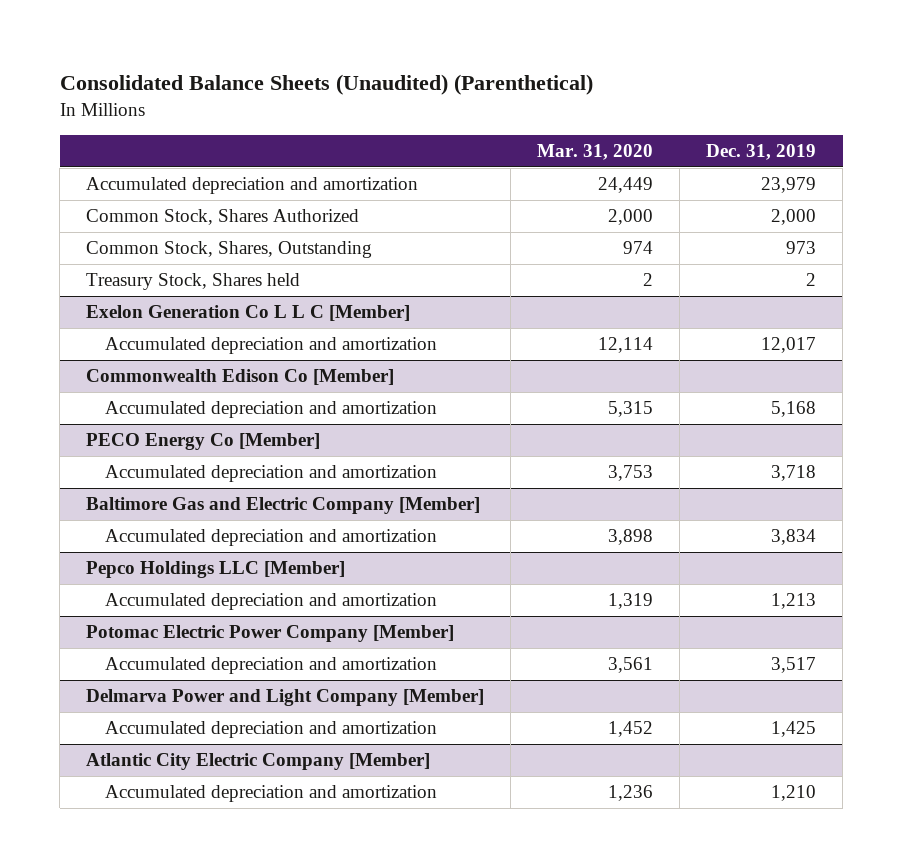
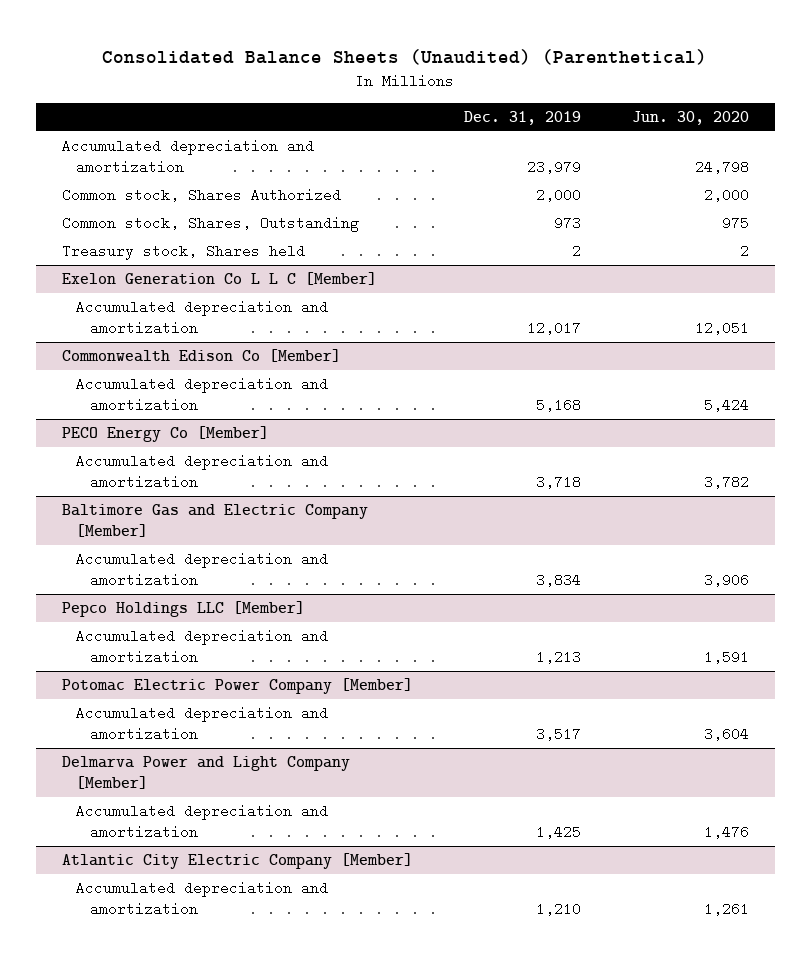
- | Mar. 31, 2020 | Dec. 31, 2019
+ | Dec. 31, 2019 | Jun. 30, 2020
- Common Stock, Shares Authorized | 2,000 | 2,000
- Common Stock, Shares, Outstanding | 974 | 973
- Treasury Stock, Shares held | 2 | 2
+ Common stock, Shares Authorized | 2,000 | 2,000
+ Common stock, Shares, Outstanding | 973 | 975
+ Treasury stock, Shares held | 2 | 2

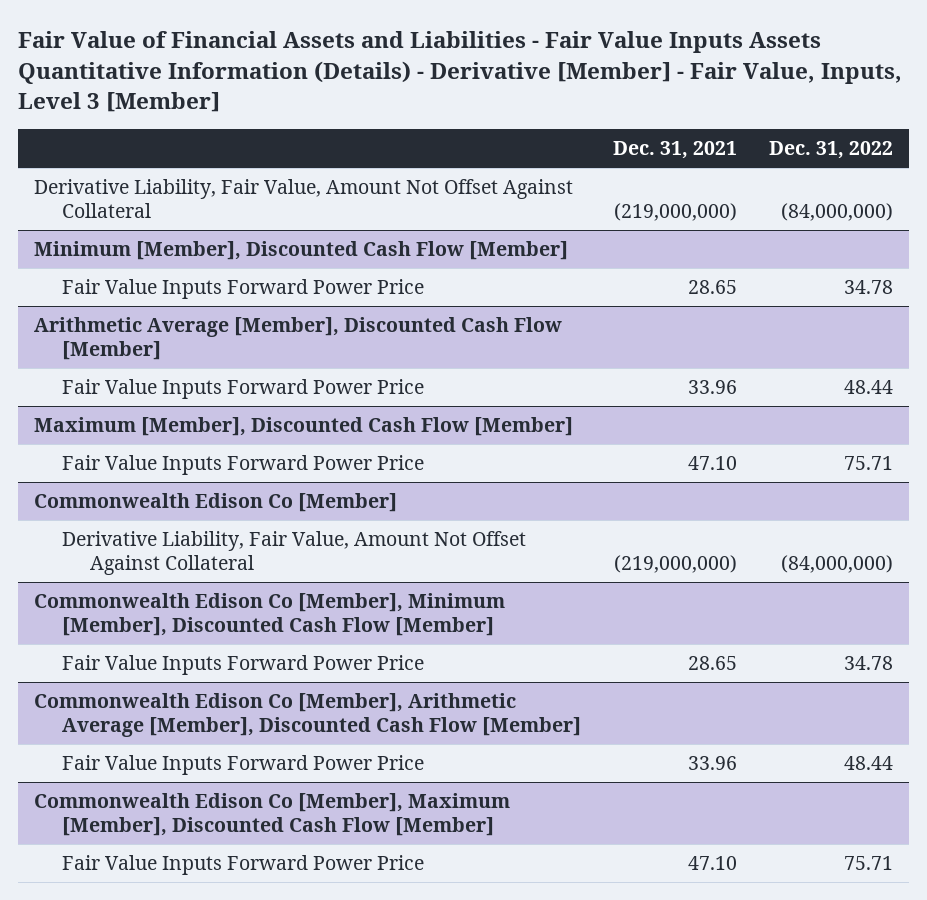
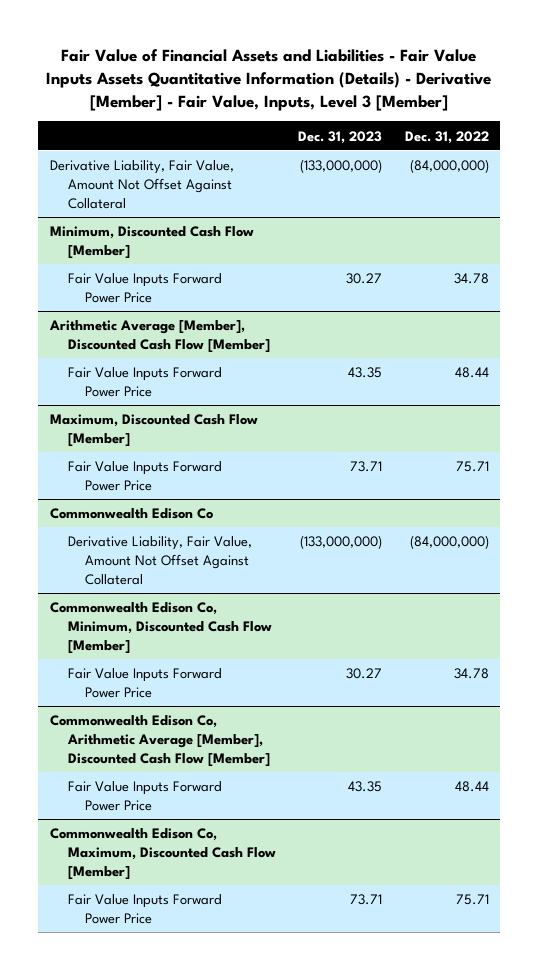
- | Dec. 31, 2021 | Dec. 31, 2022
+ | Dec. 31, 2023 | Dec. 31, 2022
- Minimum [Member], Discounted Cash Flow [Member]
+ Minimum, Discounted Cash Flow [Member]
- Maximum [Member], Discounted Cash Flow [Member]
+ Maximum, Discounted Cash Flow [Member]
- Commonwealth Edison Co [Member]
+ Commonwealth Edison Co
- Commonwealth Edison Co [Member], Minimum [Member], Discounted Cash Flow [Member]
+ Commonwealth Edison Co, Minimum, Discounted Cash Flow [Member]
- Commonwealth Edison Co [Member], Arithmetic Average [Member], Discounted Cash Flow [Member]
+ Commonwealth Edison Co, Arithmetic Average [Member], Discounted Cash Flow [Member]
- Commonwealth Edison Co [Member], Maximum [Member], Discounted Cash Flow [Member]
+ Commonwealth Edison Co, Maximum, Discounted Cash Flow [Member]

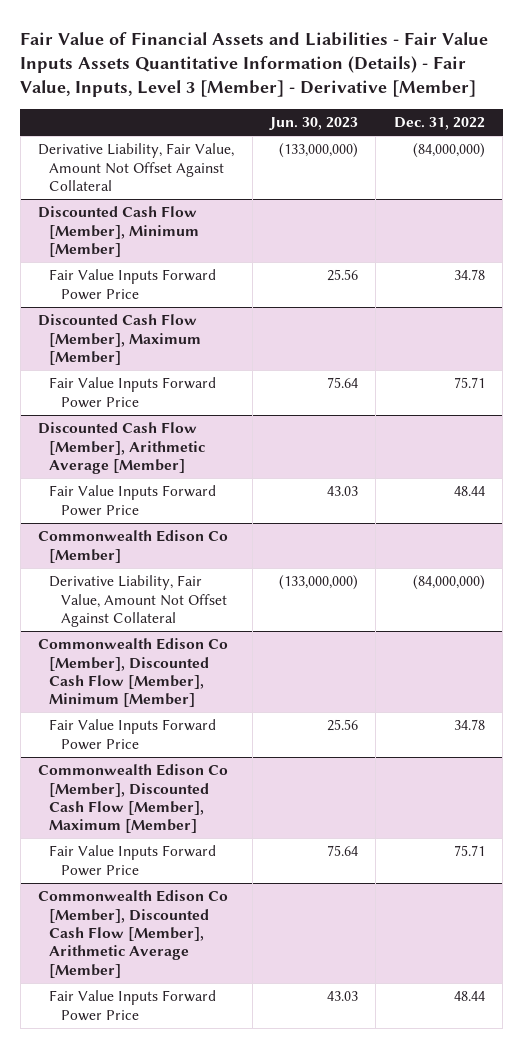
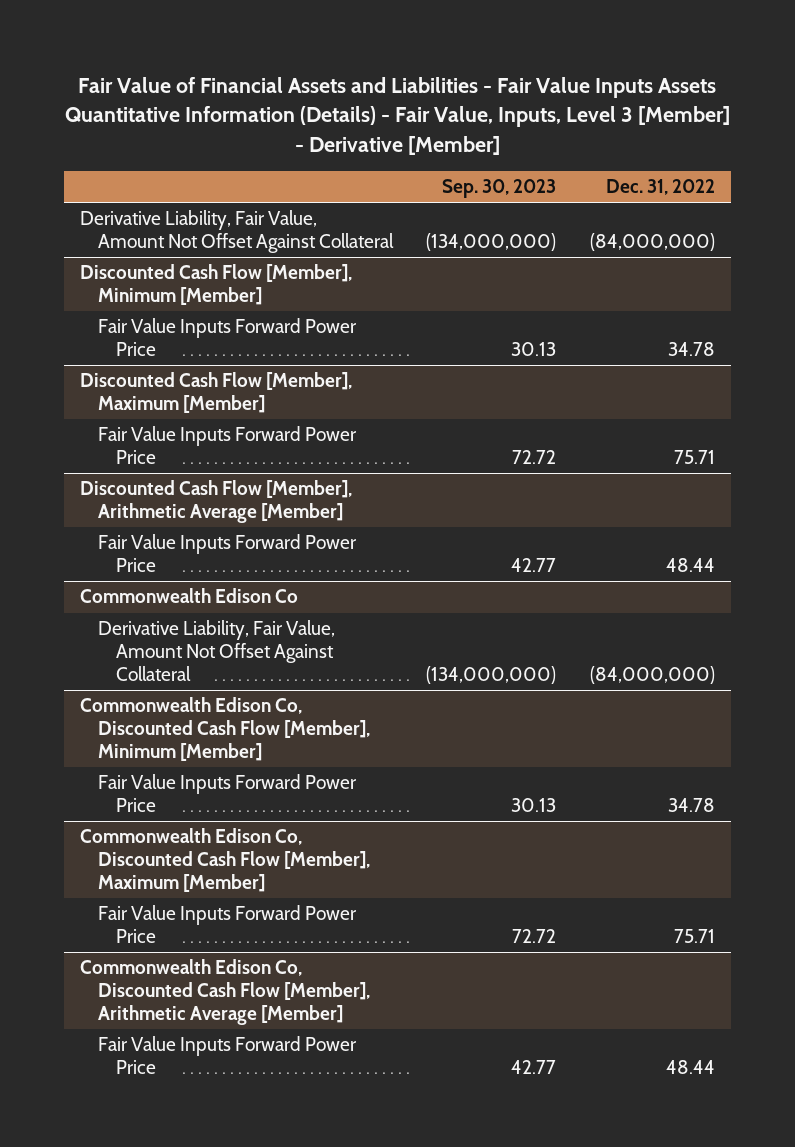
- | Jun. 30, 2023 | Dec. 31, 2022
+ | Sep. 30, 2023 | Dec. 31, 2022
- Commonwealth Edison Co [Member]
+ Commonwealth Edison Co
- Commonwealth Edison Co [Member], Discounted Cash Flow [Member], Minimum [Member]
+ Commonwealth Edison Co, Discounted Cash Flow [Member], Minimum [Member]
- Commonwealth Edison Co [Member], Discounted Cash Flow [Member], Maximum [Member]
+ Commonwealth Edison Co, Discounted Cash Flow [Member], Maximum [Member]
- Commonwealth Edison Co [Member], Discounted Cash Flow [Member], Arithmetic Average [Member]
+ Commonwealth Edison Co, Discounted Cash Flow [Member], Arithmetic Average [Member]

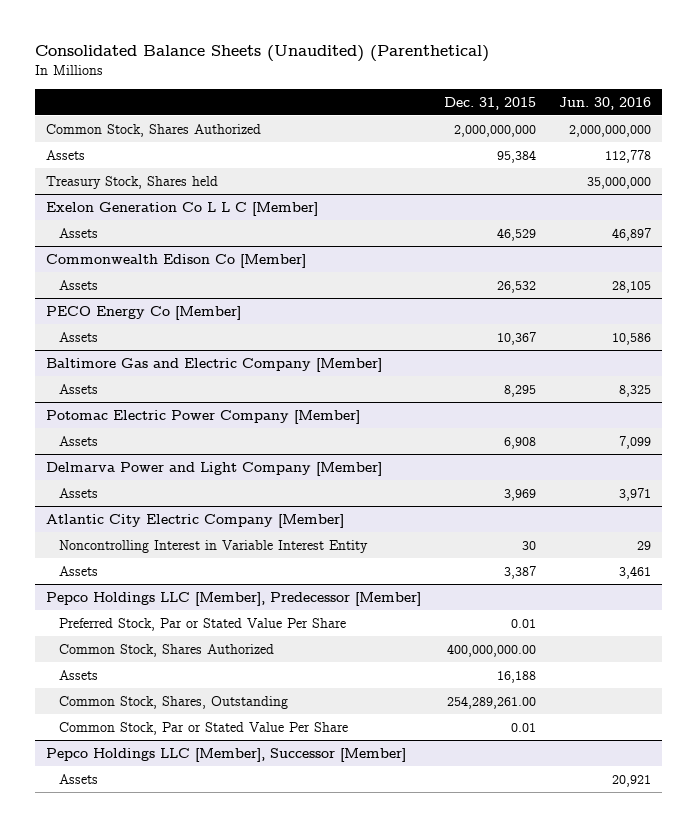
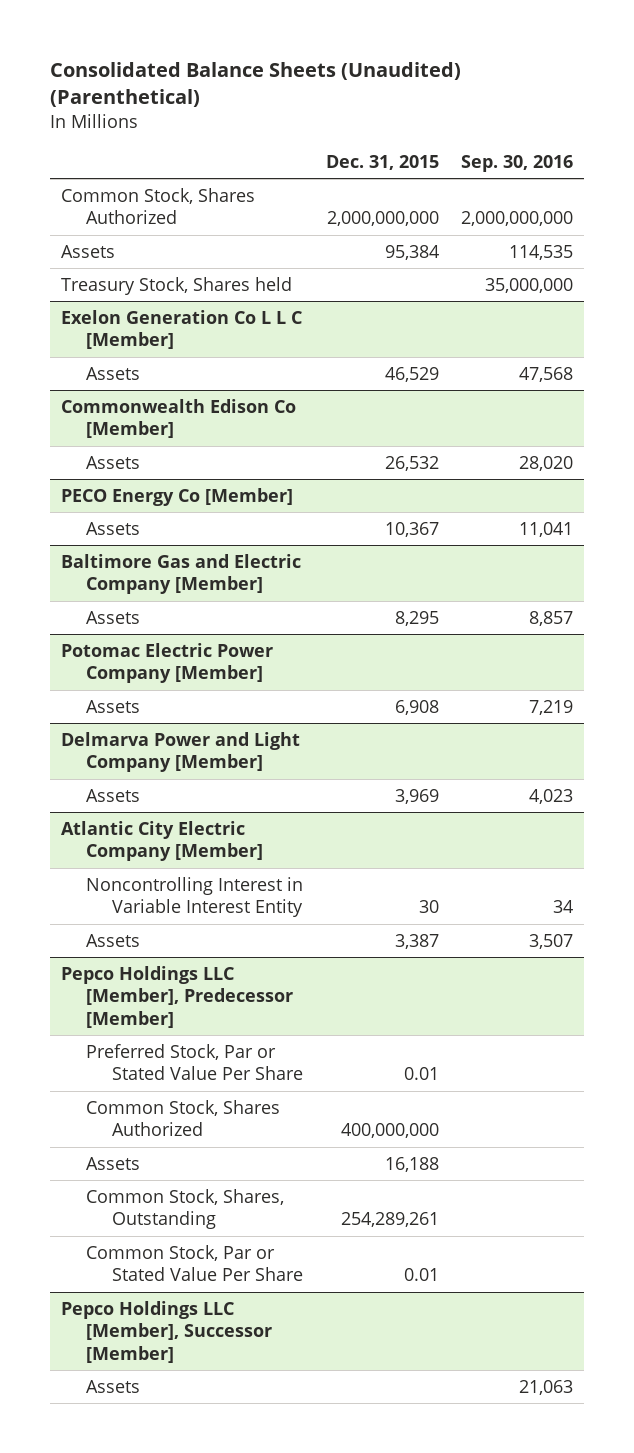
- | Dec. 31, 2015 | Jun. 30, 2016
+ | Dec. 31, 2015 | Sep. 30, 2016
@ Pepco Holdings LLC [Member], Predecessor [Member]
- Common Stock, Shares Authorized | 400,000,000.00 |
+ Common Stock, Shares Authorized | 400,000,000 |
- Common Stock, Shares, Outstanding | 254,289,261.00 |
+ Common Stock, Shares, Outstanding | 254,289,261 |

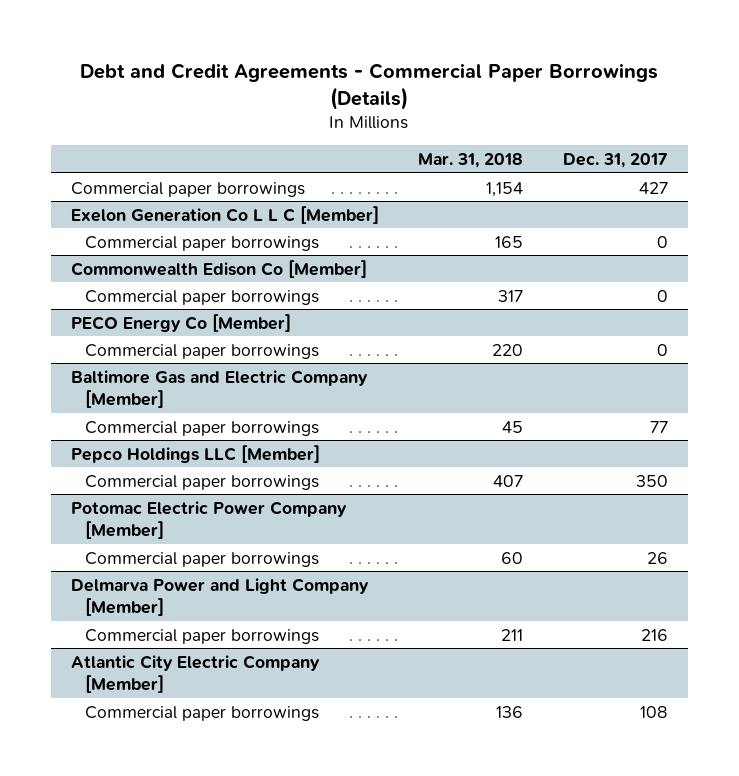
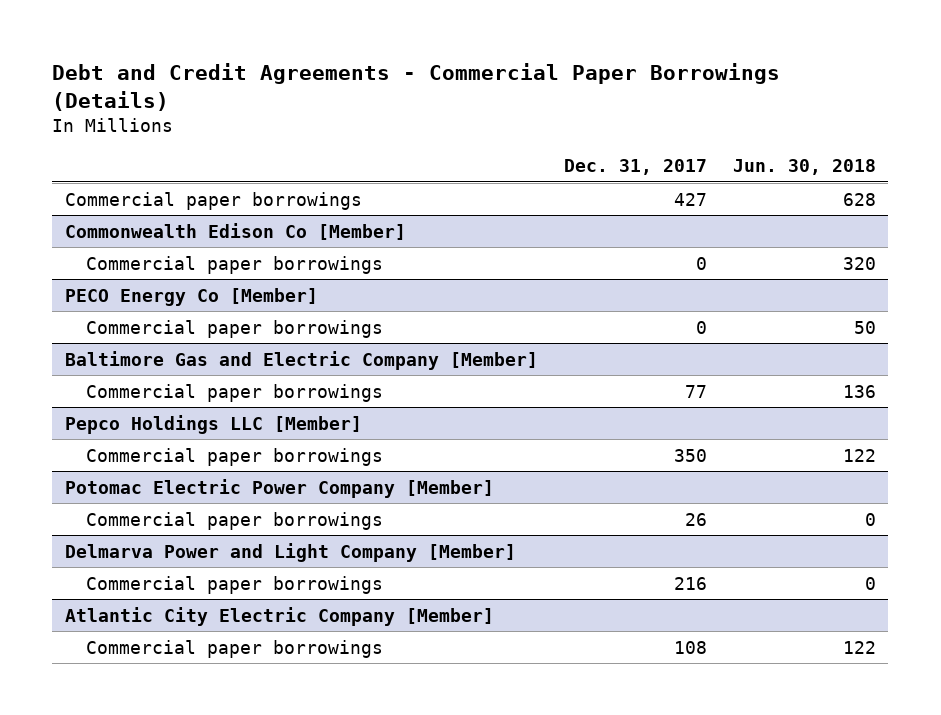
- | Mar. 31, 2018 | Dec. 31, 2017
+ | Dec. 31, 2017 | Jun. 30, 2018
- Exelon Generation Co L L C [Member]
- Commercial paper borrowings | 165 | 0

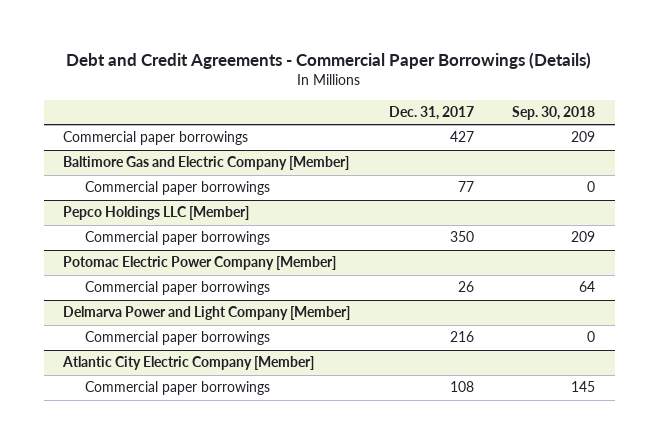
- | Dec. 31, 2017 | Jun. 30, 2018
+ | Dec. 31, 2017 | Sep. 30, 2018
- Commonwealth Edison Co [Member]
- Commercial paper borrowings | 0 | 320
- PECO Energy Co [Member]
- Commercial paper borrowings | 0 | 50

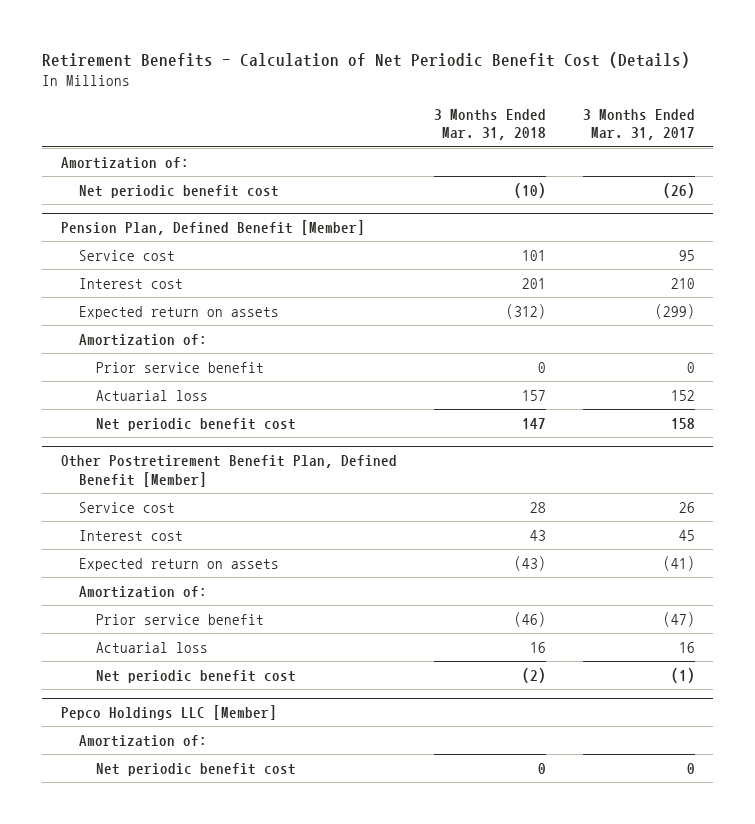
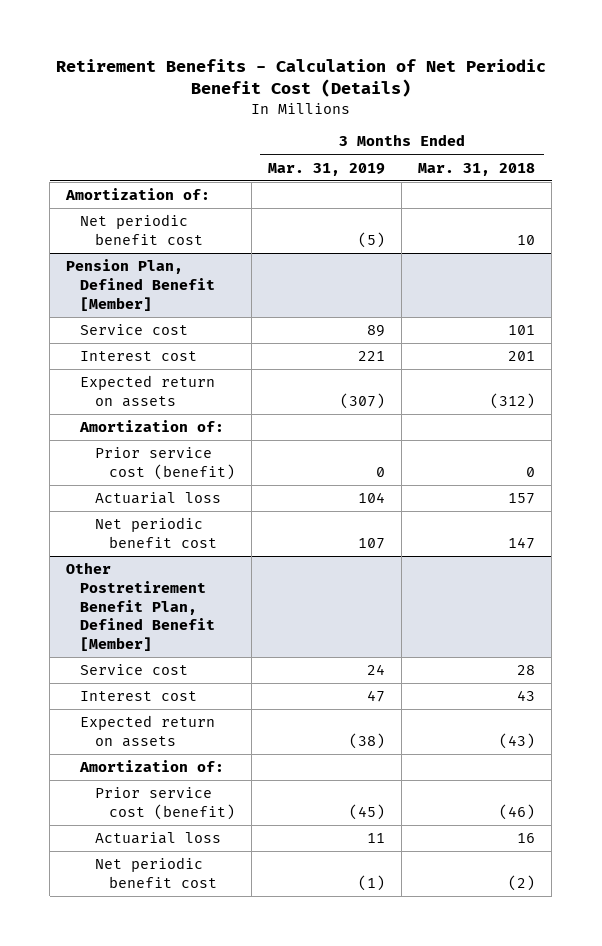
- | 3 Months Ended Mar. 31, 2018 | 3 Months Ended Mar. 31, 2017
+ | 3 Months Ended Mar. 31, 2019 | 3 Months Ended Mar. 31, 2018
- Net periodic benefit cost | (10) | (26)
+ Net periodic benefit cost | (5) | 10
@ Pension Plan, Defined Benefit [Member]
- Prior service benefit | 0 | 0
+ Prior service cost (benefit) | 0 | 0
@ Other Postretirement Benefit Plan, Defined Benefit [Member]
- Prior service benefit | (46) | (47)
+ Prior service cost (benefit) | (45) | (46)
- Pepco Holdings LLC [Member]
- Amortization of:
- Net periodic benefit cost | 0 | 0

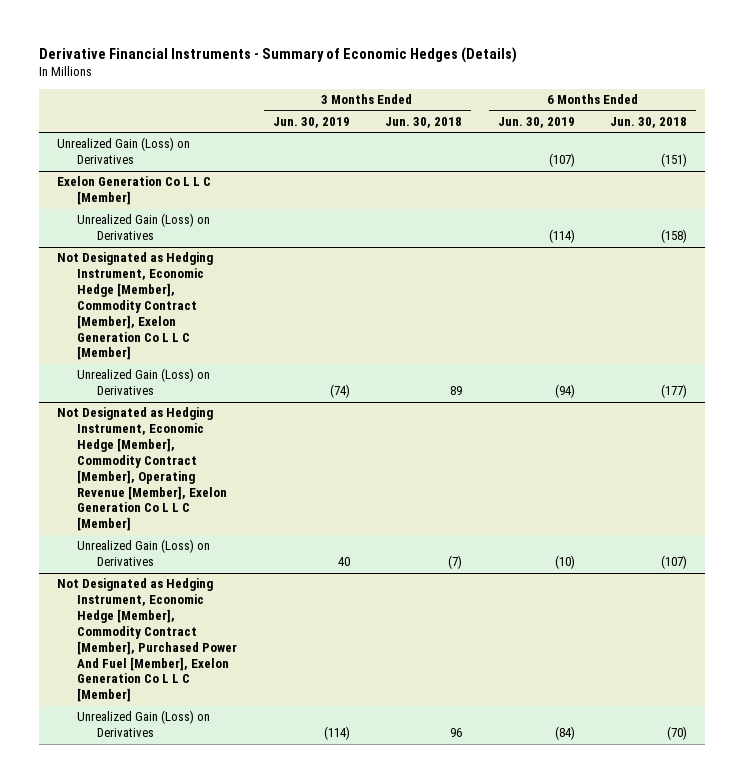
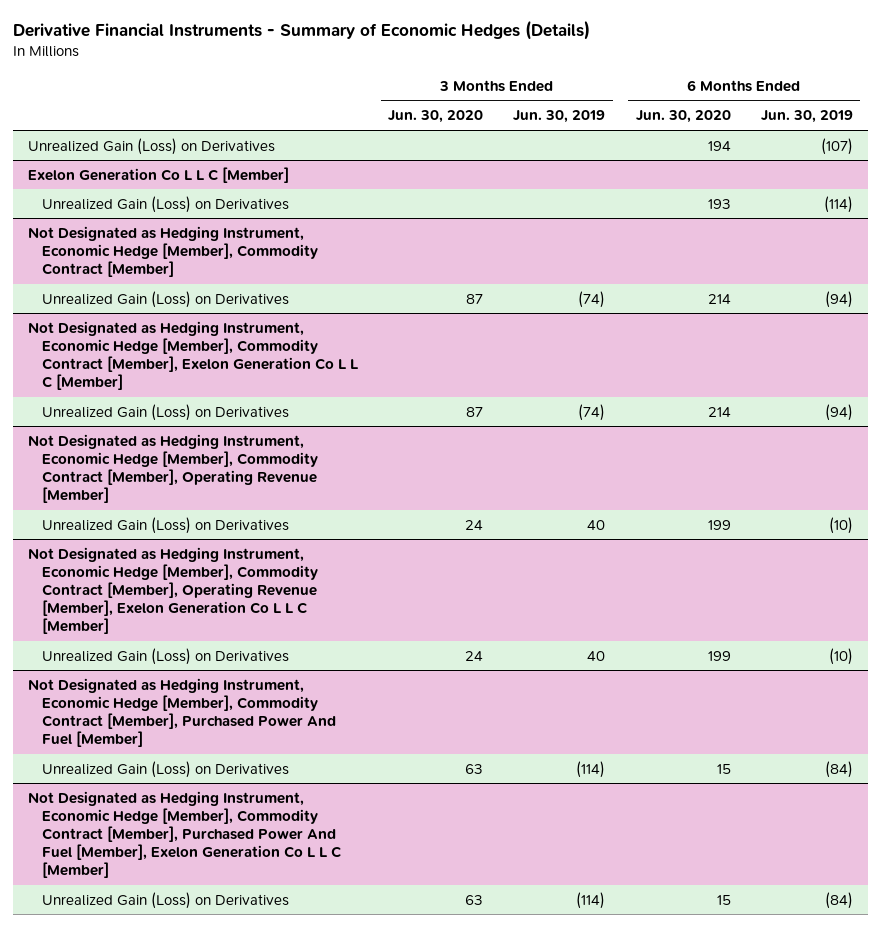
- | 3 Months Ended Jun. 30, 2019 | 3 Months Ended Jun. 30, 2018 | 6 Months Ended Jun. 30, 2019 | 6 Months Ended Jun. 30, 2018
+ | 3 Months Ended Jun. 30, 2020 | 3 Months Ended Jun. 30, 2019 | 6 Months Ended Jun. 30, 2020 | 6 Months Ended Jun. 30, 2019
+ Not Designated as Hedging Instrument, Economic Hedge [Member], Commodity Contract [Member]
+ Unrealized Gain (Loss) on Derivatives | 87 | (74) | 214 | (94)
+ Not Designated as Hedging Instrument, Economic Hedge [Member], Commodity Contract [Member], Operating Revenue [Member]
+ Unrealized Gain (Loss) on Derivatives | 24 | 40 | 199 | (10)
+ Not Designated as Hedging Instrument, Economic Hedge [Member], Commodity Contract [Member], Purchased Power And Fuel [Member]
+ Unrealized Gain (Loss) on Derivatives | 63 | (114) | 15 | (84)

